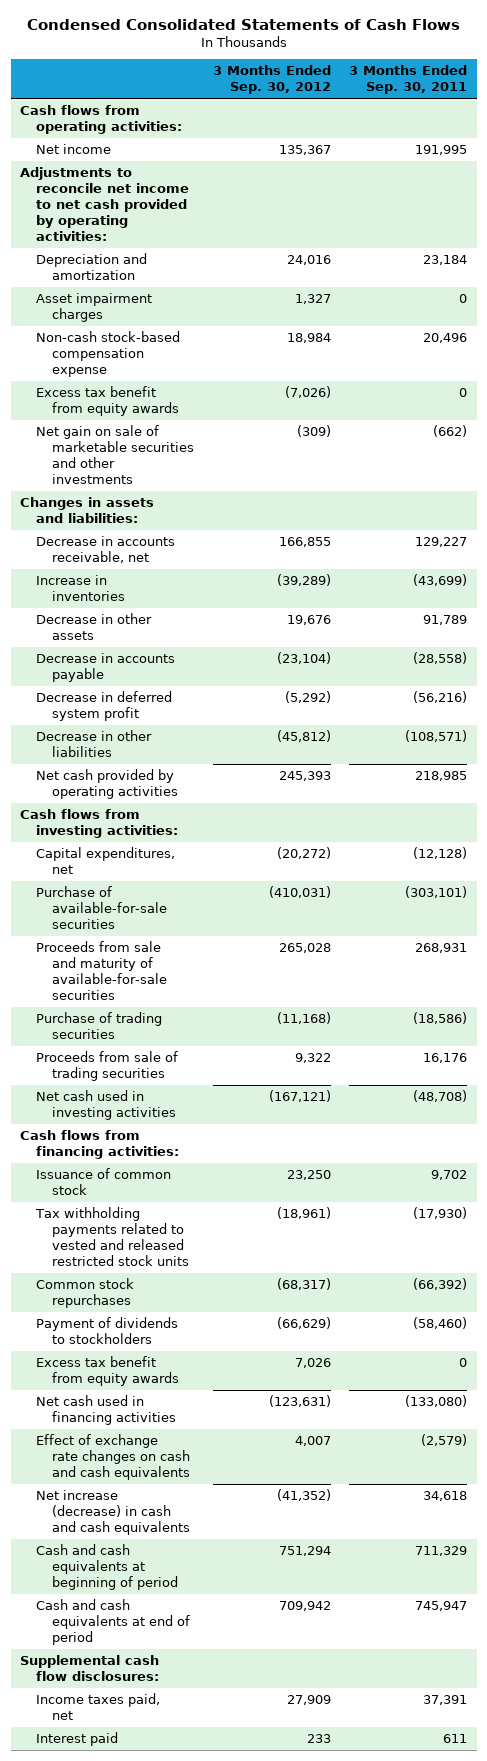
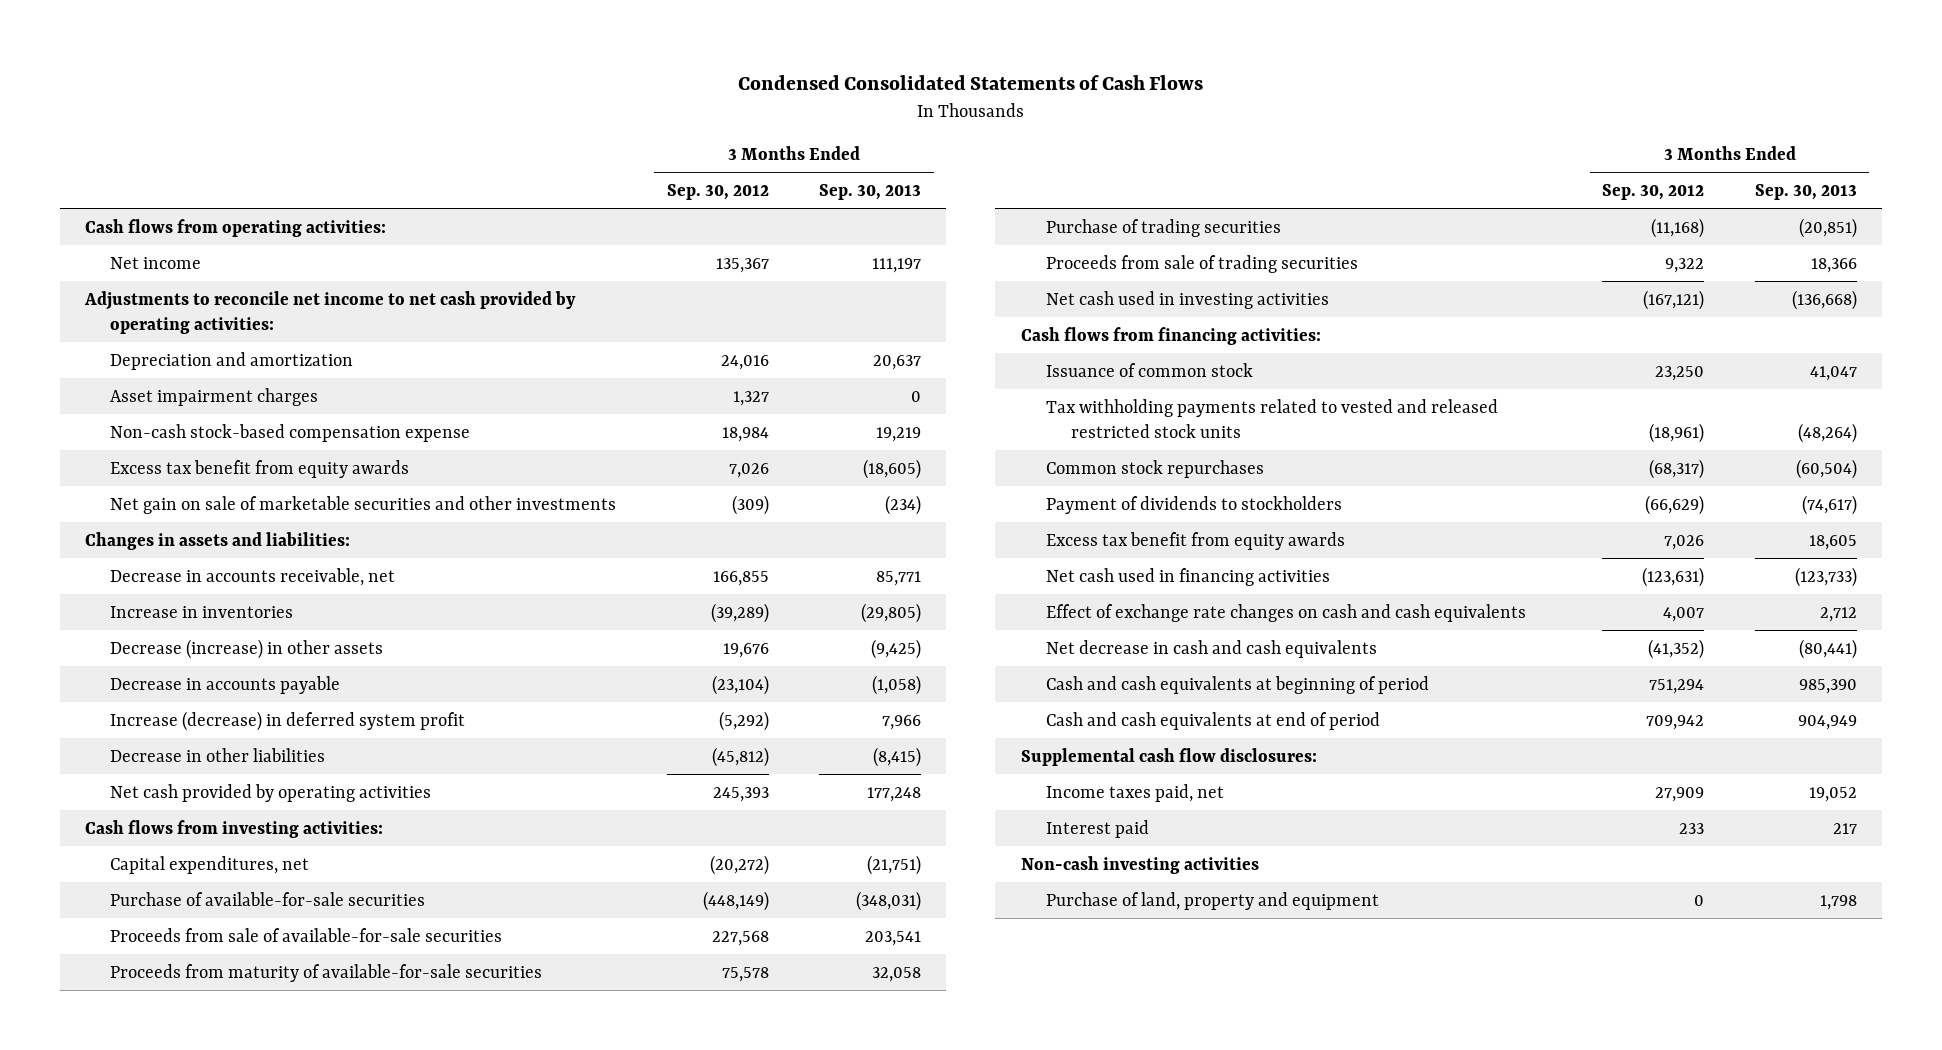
- | 3 Months Ended Sep. 30, 2012 | 3 Months Ended Sep. 30, 2011
+ | 3 Months Ended Sep. 30, 2012 | 3 Months Ended Sep. 30, 2013
- Excess tax benefit from equity awards | (7,026) | 0
+ Excess tax benefit from equity awards | 7,026 | (18,605)
- Decrease in other assets | 19,676 | 91,789
+ Decrease (increase) in other assets | 19,676 | (9,425)
- Decrease in deferred system profit | (5,292) | (56,216)
+ Increase (decrease) in deferred system profit | (5,292) | 7,966
- Purchase of available-for-sale securities | (410,031) | (303,101)
- Proceeds from sale and maturity of available-for-sale securities | 265,028 | 268,931
+ Purchase of available-for-sale securities | (448,149) | (348,031)
+ Proceeds from sale of available-for-sale securities | 227,568 | 203,541
+ Proceeds from maturity of available-for-sale securities | 75,578 | 32,058
- Net increase (decrease) in cash and cash equivalents | (41,352) | 34,618
+ Net decrease in cash and cash equivalents | (41,352) | (80,441)
+ Non-cash investing activities
+ Purchase of land, property and equipment | 0 | 1,798

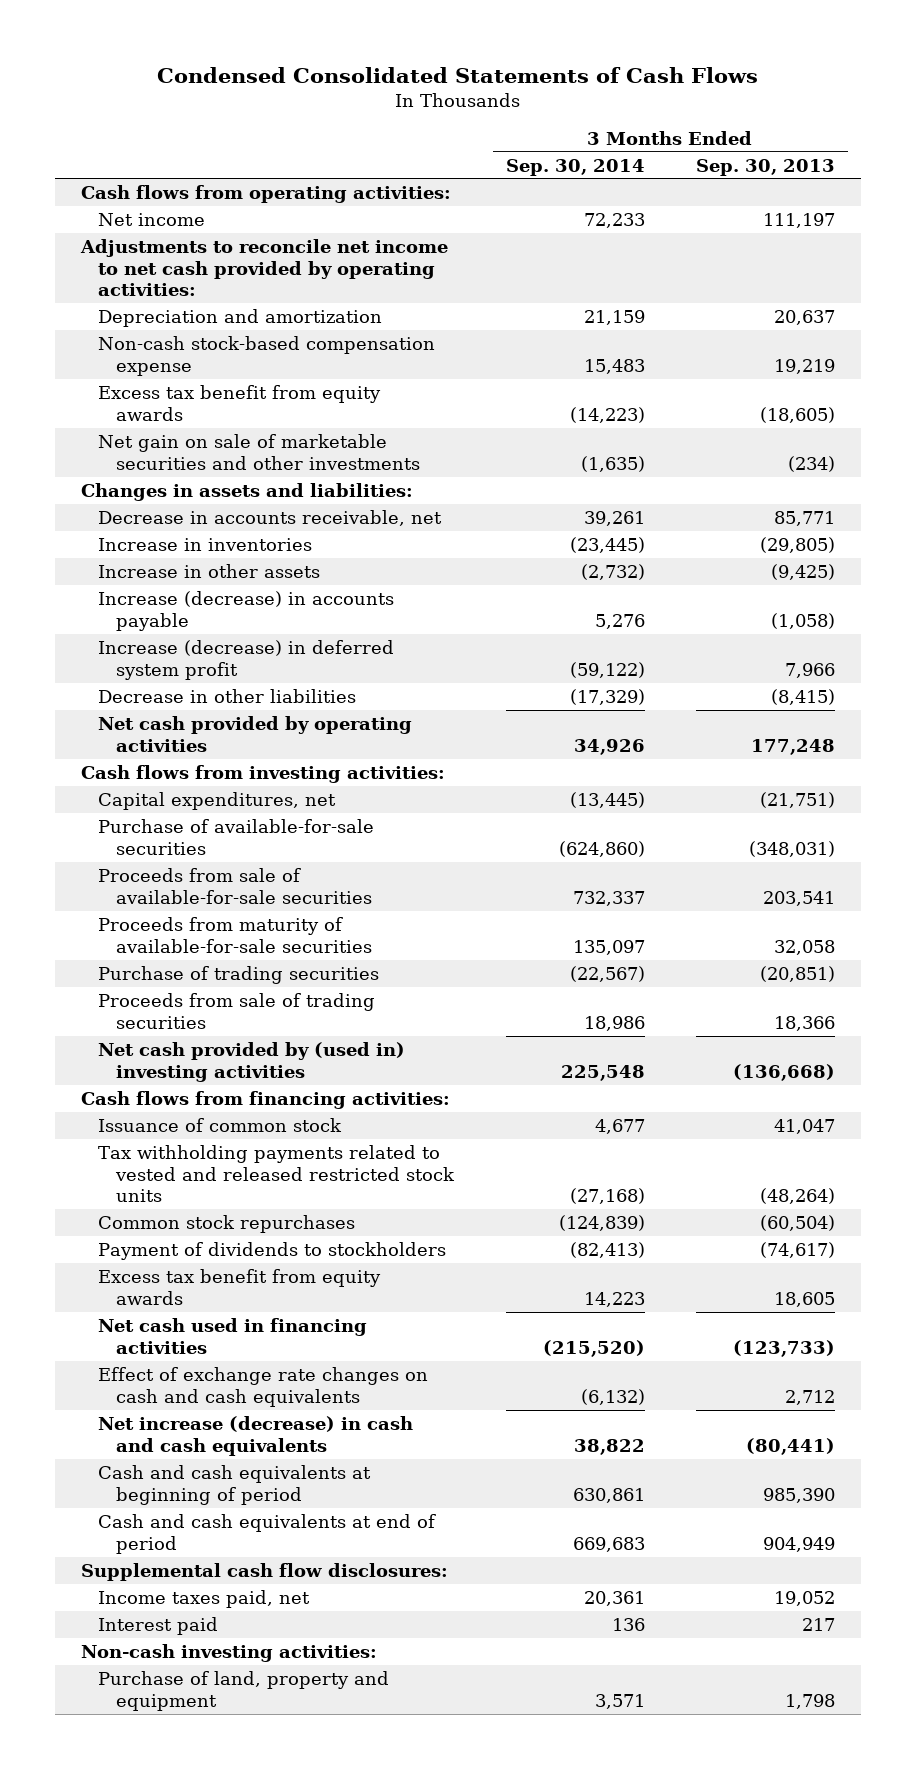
- | 3 Months Ended Sep. 30, 2012 | 3 Months Ended Sep. 30, 2013
+ | 3 Months Ended Sep. 30, 2014 | 3 Months Ended Sep. 30, 2013
- Asset impairment charges | 1,327 | 0
- Decrease (increase) in other assets | 19,676 | (9,425)
- Decrease in accounts payable | (23,104) | (1,058)
+ Increase in other assets | (2,732) | (9,425)
+ Increase (decrease) in accounts payable | 5,276 | (1,058)
- Net cash used in investing activities | (167,121) | (136,668)
+ Net cash provided by (used in) investing activities | 225,548 | (136,668)
- Net decrease in cash and cash equivalents | (41,352) | (80,441)
+ Net increase (decrease) in cash and cash equivalents | 38,822 | (80,441)
- Non-cash investing activities
+ Non-cash investing activities:

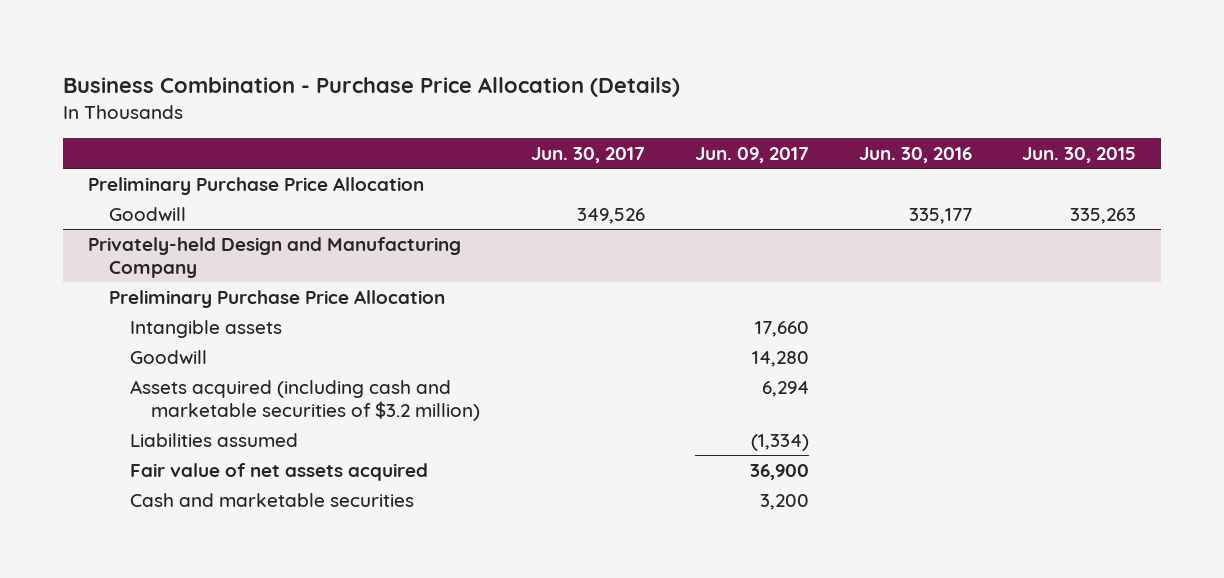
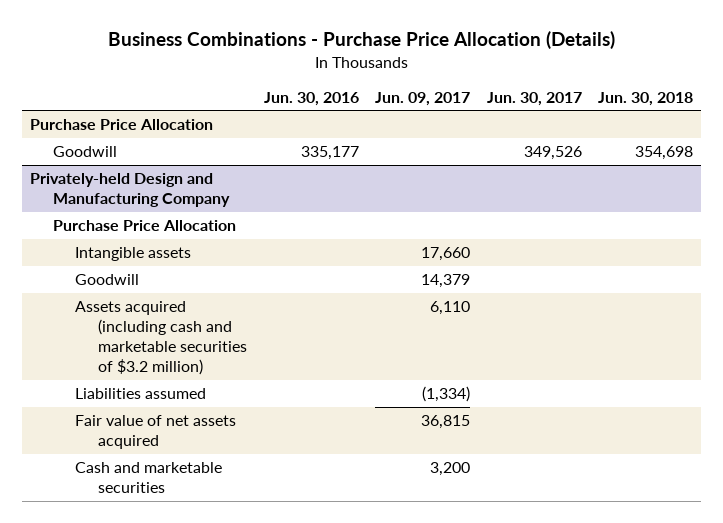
- Business Combination - Purchase Price Allocation (Details)
+ Business Combinations - Purchase Price Allocation (Details)
- | Jun. 30, 2017 | Jun. 09, 2017 | Jun. 30, 2016 | Jun. 30, 2015
+ | Jun. 30, 2016 | Jun. 09, 2017 | Jun. 30, 2017 | Jun. 30, 2018
- Preliminary Purchase Price Allocation
+ Purchase Price Allocation
@ Privately-held Design and Manufacturing Company
- Preliminary Purchase Price Allocation
+ Purchase Price Allocation
- Goodwill | | 14,280 | |
- Assets acquired (including cash and marketable securities of $3.2 million) | | 6,294 | |
+ Goodwill | | 14,379 | |
+ Assets acquired (including cash and marketable securities of $3.2 million) | | 6,110 | |
- Fair value of net assets acquired | | 36,900 | |
+ Fair value of net assets acquired | | 36,815 | |

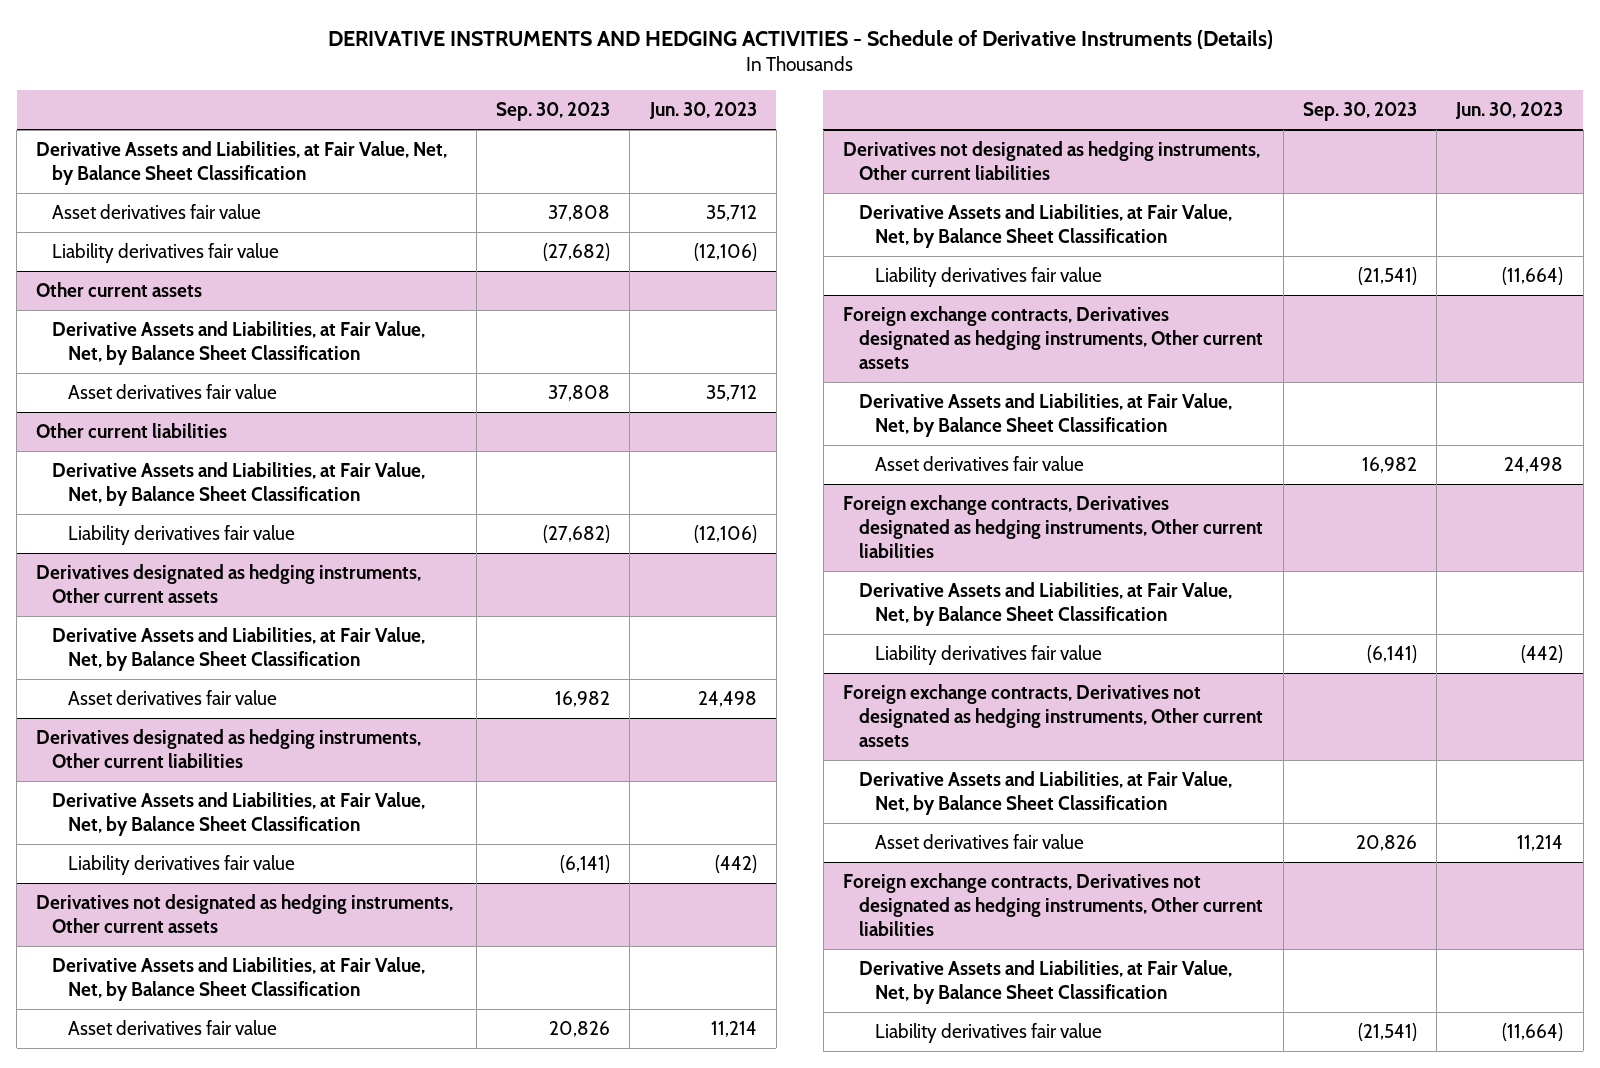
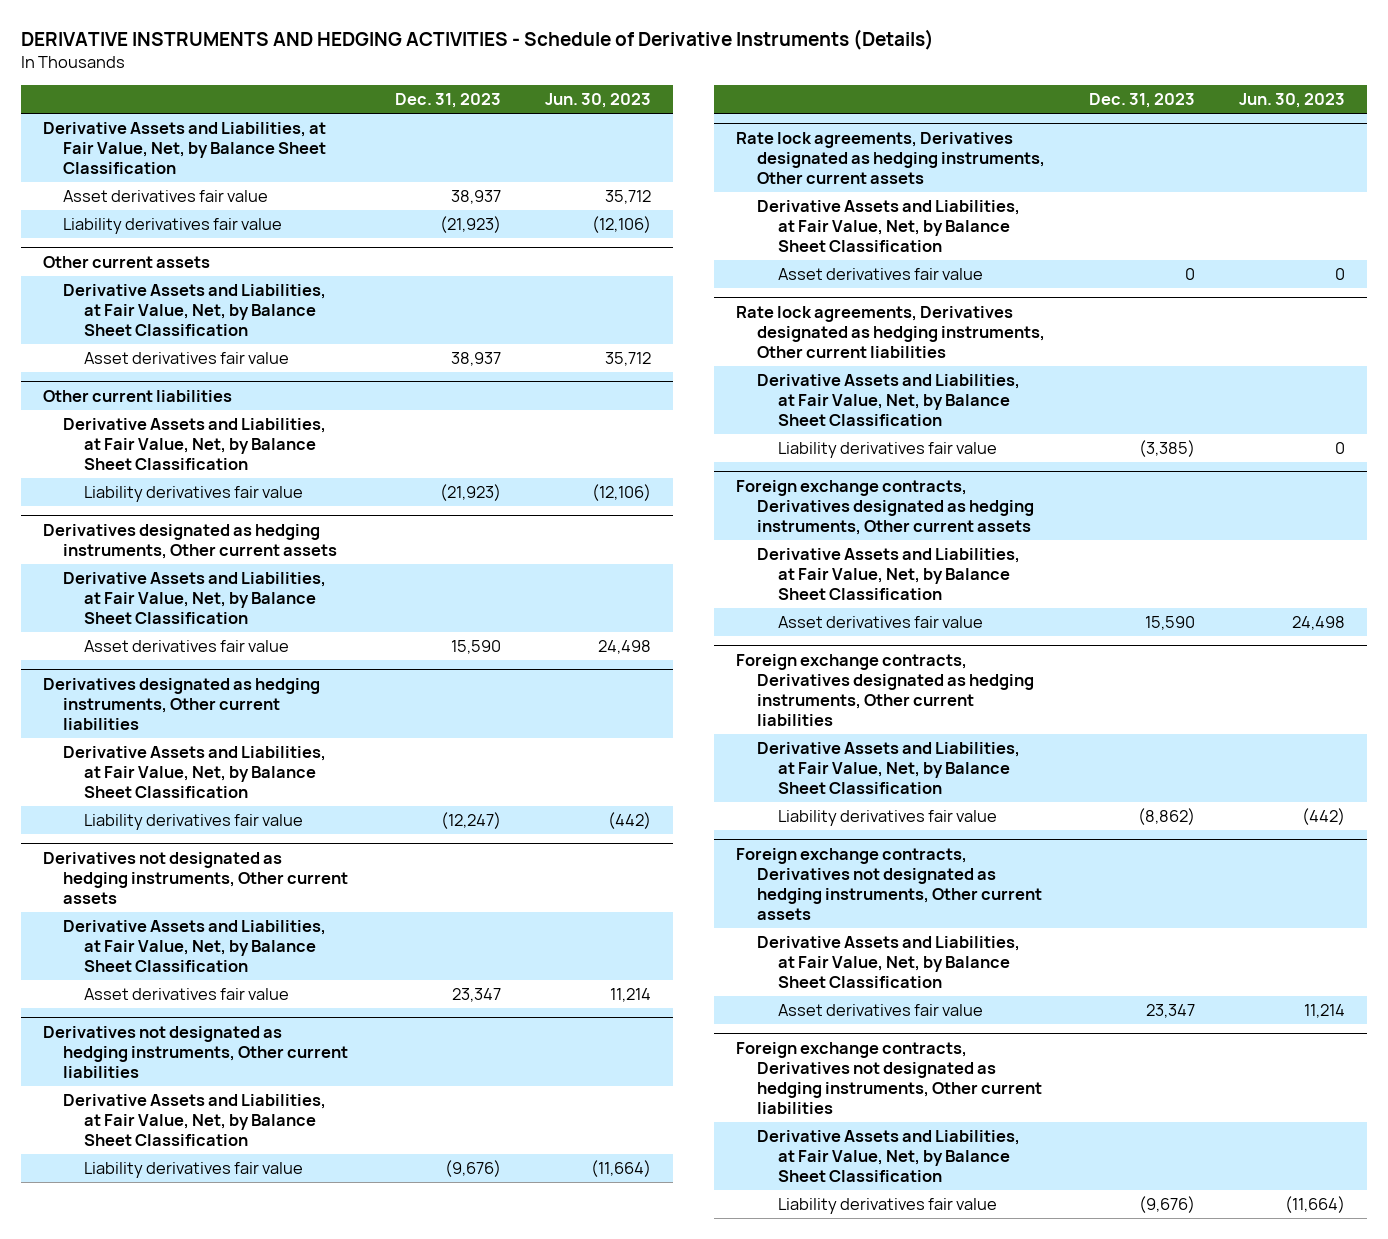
- | Sep. 30, 2023 | Jun. 30, 2023
+ | Dec. 31, 2023 | Jun. 30, 2023
+ Rate lock agreements, Derivatives designated as hedging instruments, Other current assets
+ Derivative Assets and Liabilities, at Fair Value, Net, by Balance Sheet Classification
+ Asset derivatives fair value | 0 | 0
+ Rate lock agreements, Derivatives designated as hedging instruments, Other current liabilities
+ Derivative Assets and Liabilities, at Fair Value, Net, by Balance Sheet Classification
+ Liability derivatives fair value | (3,385) | 0

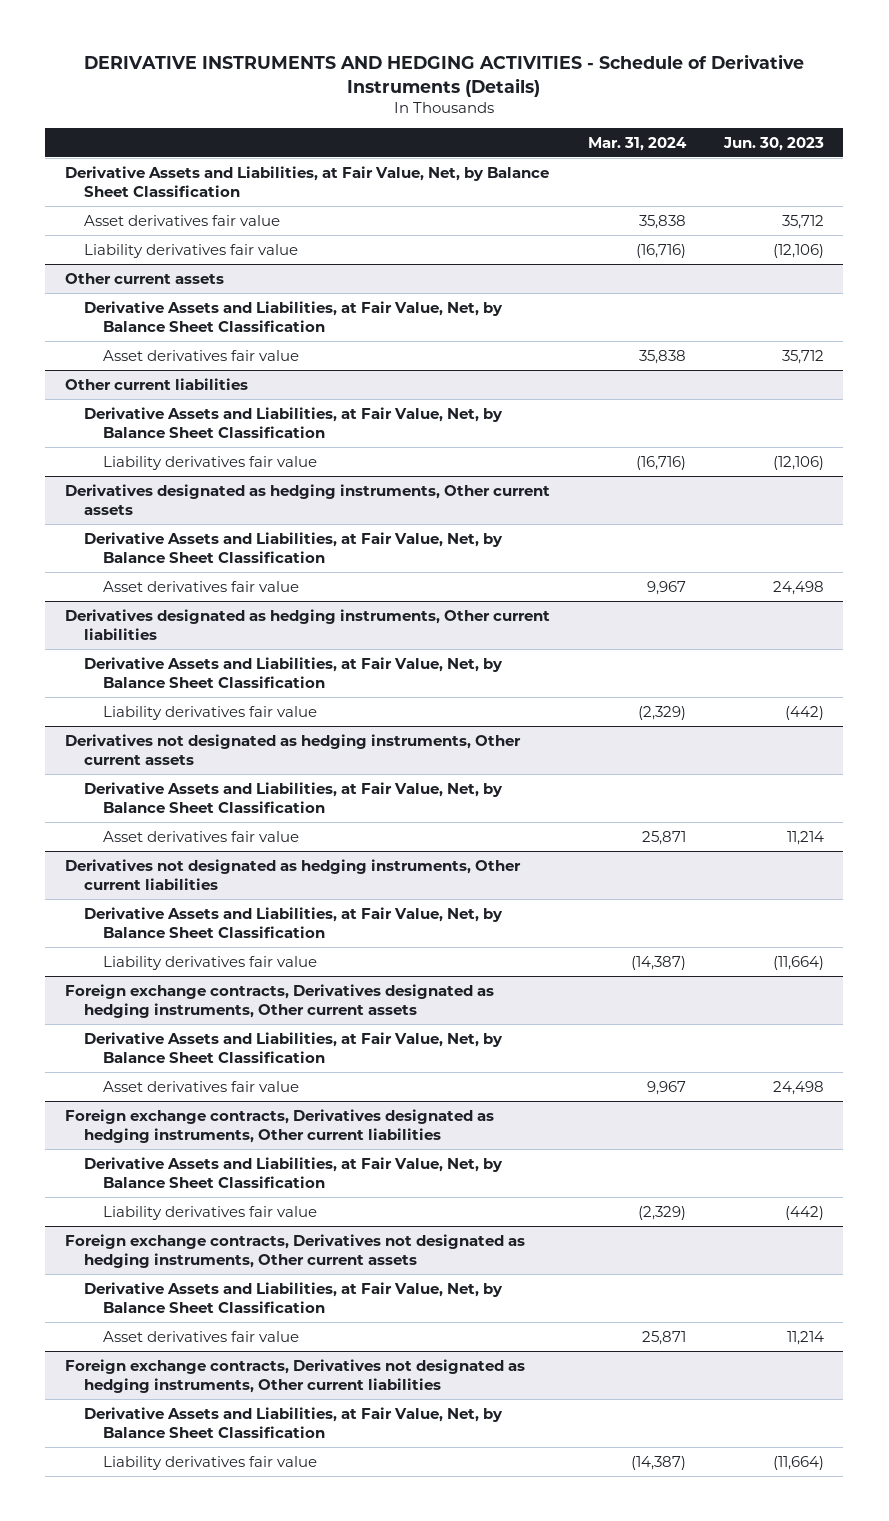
- | Dec. 31, 2023 | Jun. 30, 2023
+ | Mar. 31, 2024 | Jun. 30, 2023
- Rate lock agreements, Derivatives designated as hedging instruments, Other current assets
- Derivative Assets and Liabilities, at Fair Value, Net, by Balance Sheet Classification
- Asset derivatives fair value | 0 | 0
- Rate lock agreements, Derivatives designated as hedging instruments, Other current liabilities
- Derivative Assets and Liabilities, at Fair Value, Net, by Balance Sheet Classification
- Liability derivatives fair value | (3,385) | 0

